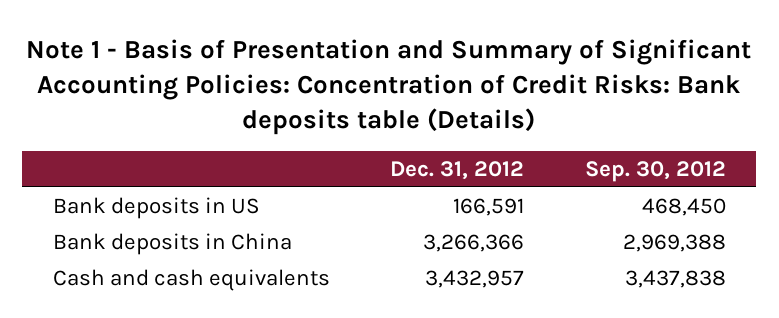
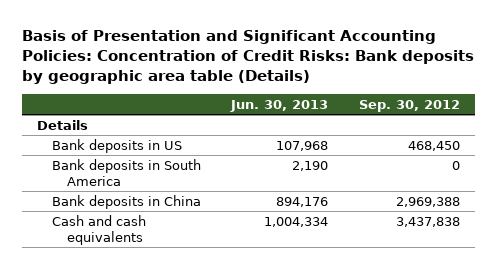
- Note 1 - Basis of Presentation and Summary of Significant Accounting Policies: Concentration of Credit Risks: Bank deposits table (Details)
+ Basis of Presentation and Significant Accounting Policies: Concentration of Credit Risks: Bank deposits by geographic area table (Details)
- | Dec. 31, 2012 | Sep. 30, 2012
+ | Jun. 30, 2013 | Sep. 30, 2012
+ Details
+ Bank deposits in South America | 2,190 | 0

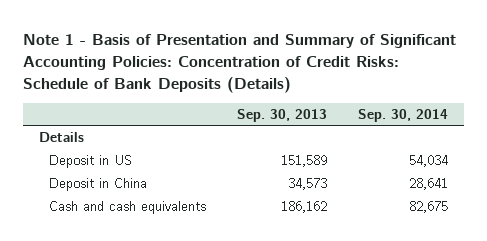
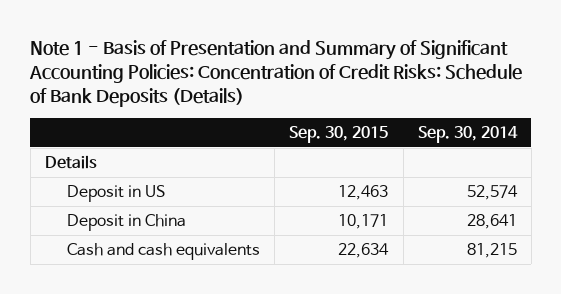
- | Sep. 30, 2013 | Sep. 30, 2014
+ | Sep. 30, 2015 | Sep. 30, 2014
- Deposit in US | 151,589 | 54,034
+ Deposit in US | 12,463 | 52,574
- Cash and cash equivalents | 186,162 | 82,675
+ Cash and cash equivalents | 22,634 | 81,215

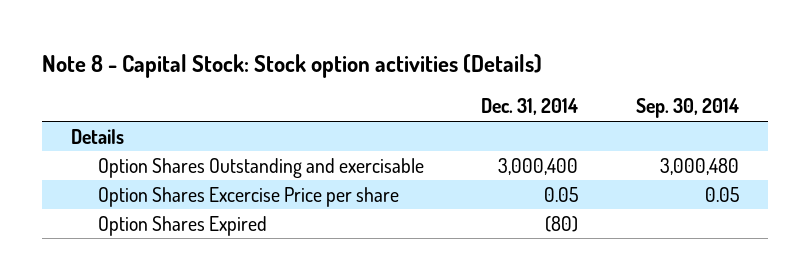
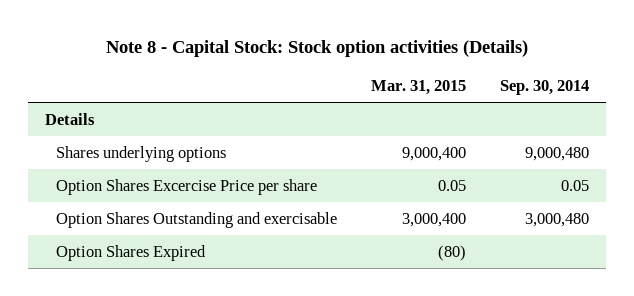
- | Dec. 31, 2014 | Sep. 30, 2014
+ | Mar. 31, 2015 | Sep. 30, 2014
+ Shares underlying options | 9,000,400 | 9,000,480
moved down: Option Shares Outstanding and exercisable | 3,000,400 | 3,000,480

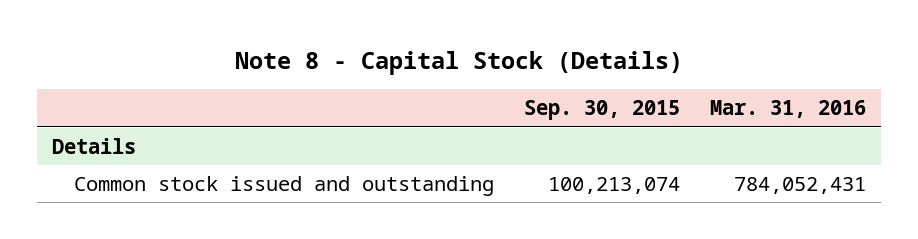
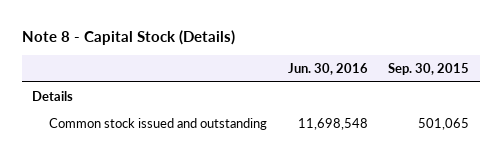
- | Sep. 30, 2015 | Mar. 31, 2016
+ | Jun. 30, 2016 | Sep. 30, 2015
- Common stock issued and outstanding | 100,213,074 | 784,052,431
+ Common stock issued and outstanding | 11,698,548 | 501,065

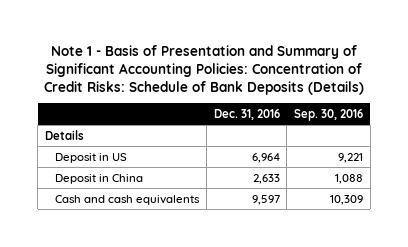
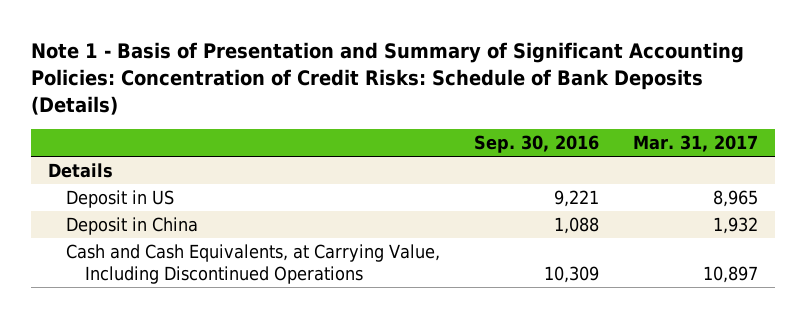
- | Dec. 31, 2016 | Sep. 30, 2016
+ | Sep. 30, 2016 | Mar. 31, 2017
- Cash and cash equivalents | 9,597 | 10,309
+ Cash and Cash Equivalents, at Carrying Value, Including Discontinued Operations | 10,309 | 10,897

